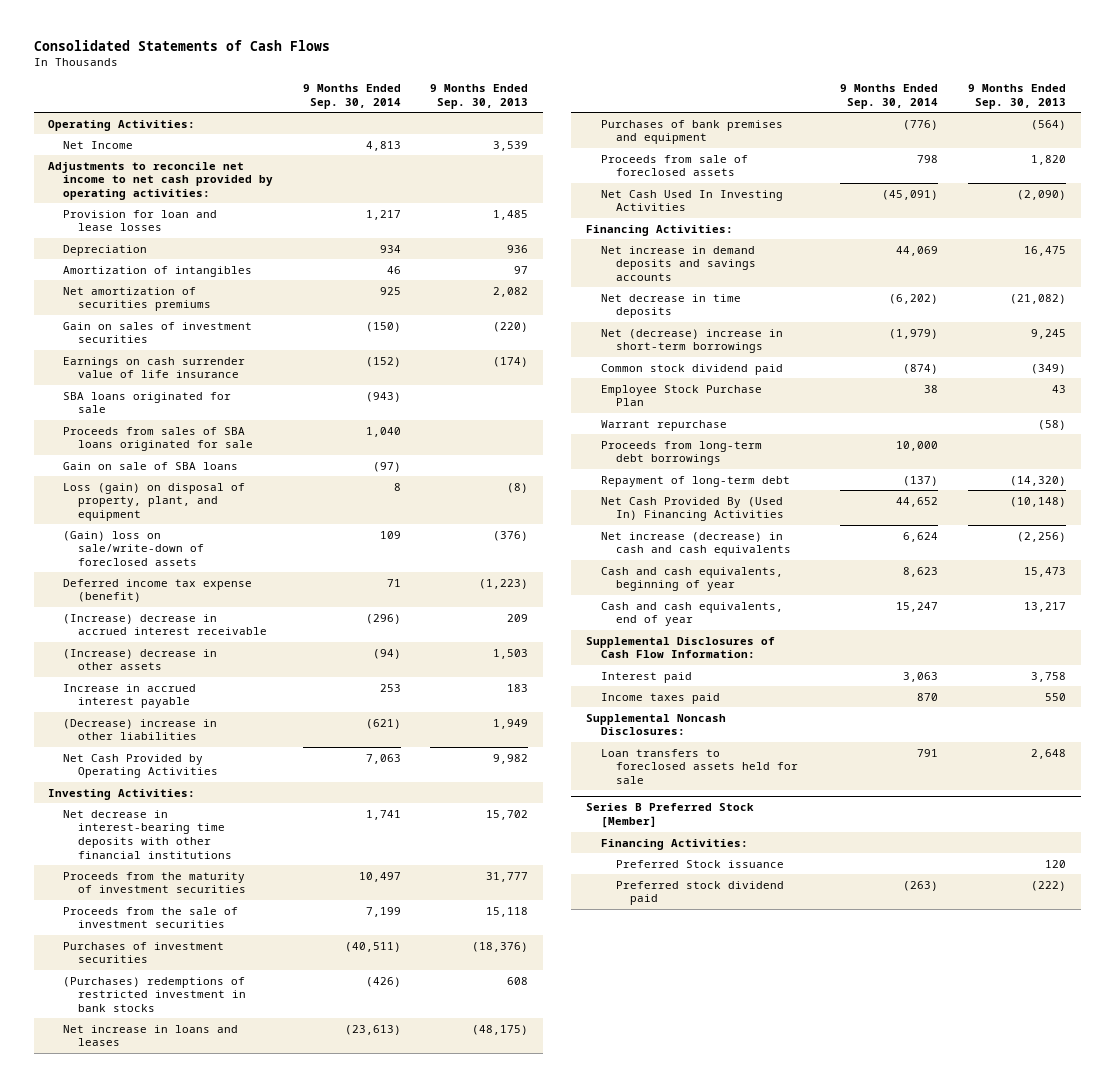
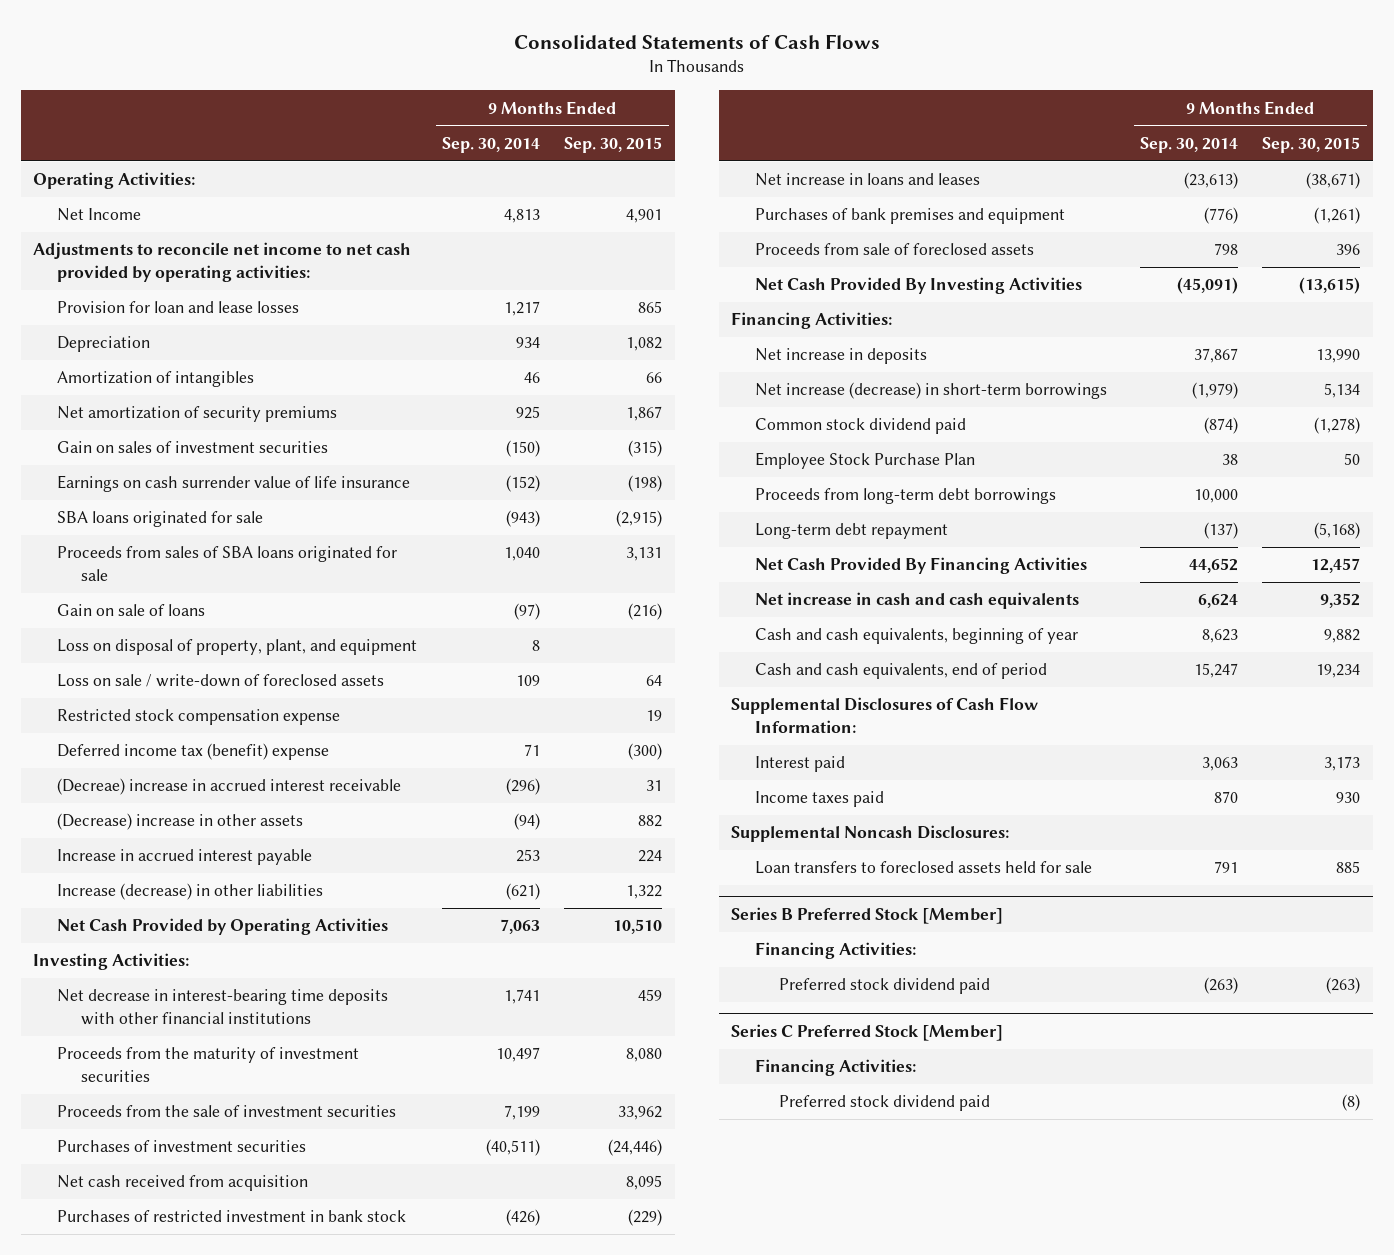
- | 9 Months Ended Sep. 30, 2014 | 9 Months Ended Sep. 30, 2013
+ | 9 Months Ended Sep. 30, 2014 | 9 Months Ended Sep. 30, 2015
- Net amortization of securities premiums | 925 | 2,082
+ Net amortization of security premiums | 925 | 1,867
- Gain on sale of SBA loans | (97) |
- Loss (gain) on disposal of property, plant, and equipment | 8 | (8)
- (Gain) loss on sale/write-down of foreclosed assets | 109 | (376)
- Deferred income tax expense (benefit) | 71 | (1,223)
- (Increase) decrease in accrued interest receivable | (296) | 209
- (Increase) decrease in other assets | (94) | 1,503
+ Gain on sale of loans | (97) | (216)
+ Loss on disposal of property, plant, and equipment | 8 |
+ Loss on sale / write-down of foreclosed assets | 109 | 64
+ Restricted stock compensation expense | | 19
+ Deferred income tax (benefit) expense | 71 | (300)
+ (Decreae) increase in accrued interest receivable | (296) | 31
+ (Decrease) increase in other assets | (94) | 882
- (Decrease) increase in other liabilities | (621) | 1,949
+ Increase (decrease) in other liabilities | (621) | 1,322
- (Purchases) redemptions of restricted investment in bank stocks | (426) | 608
+ Net cash received from acquisition | | 8,095
+ Purchases of restricted investment in bank stock | (426) | (229)
- Net Cash Used In Investing Activities | (45,091) | (2,090)
+ Net Cash Provided By Investing Activities | (45,091) | (13,615)
- Net increase in demand deposits and savings accounts | 44,069 | 16,475
- Net decrease in time deposits | (6,202) | (21,082)
- Net (decrease) increase in short-term borrowings | (1,979) | 9,245
+ Net increase in deposits | 37,867 | 13,990
+ Net increase (decrease) in short-term borrowings | (1,979) | 5,134
- Warrant repurchase | | (58)
- Repayment of long-term debt | (137) | (14,320)
- Net Cash Provided By (Used In) Financing Activities | 44,652 | (10,148)
- Net increase (decrease) in cash and cash equivalents | 6,624 | (2,256)
+ Long-term debt repayment | (137) | (5,168)
+ Net Cash Provided By Financing Activities | 44,652 | 12,457
+ Net increase in cash and cash equivalents | 6,624 | 9,352
- Cash and cash equivalents, end of year | 15,247 | 13,217
+ Cash and cash equivalents, end of period | 15,247 | 19,234
@ Series B Preferred Stock [Member]
- Preferred Stock issuance | | 120
+ Series C Preferred Stock [Member]
+ Financing Activities:
+ Preferred stock dividend paid | | (8)

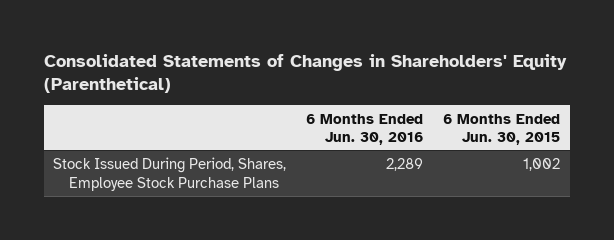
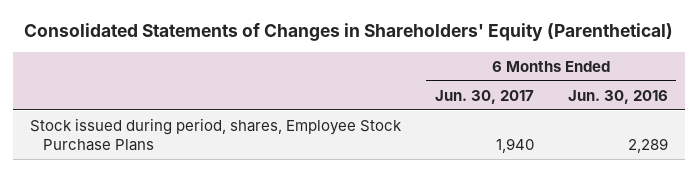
- | 6 Months Ended Jun. 30, 2016 | 6 Months Ended Jun. 30, 2015
+ | 6 Months Ended Jun. 30, 2017 | 6 Months Ended Jun. 30, 2016
- Stock Issued During Period, Shares, Employee Stock Purchase Plans | 2,289 | 1,002
+ Stock issued during period, shares, Employee Stock Purchase Plans | 1,940 | 2,289

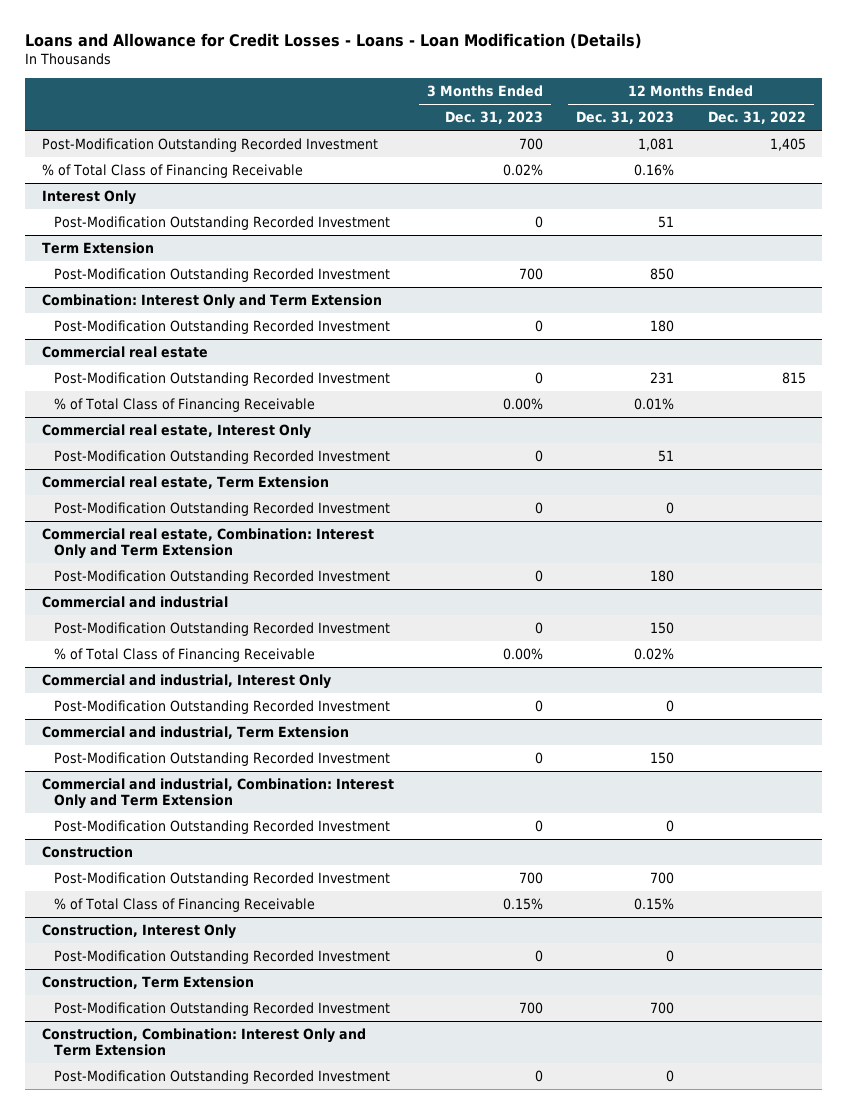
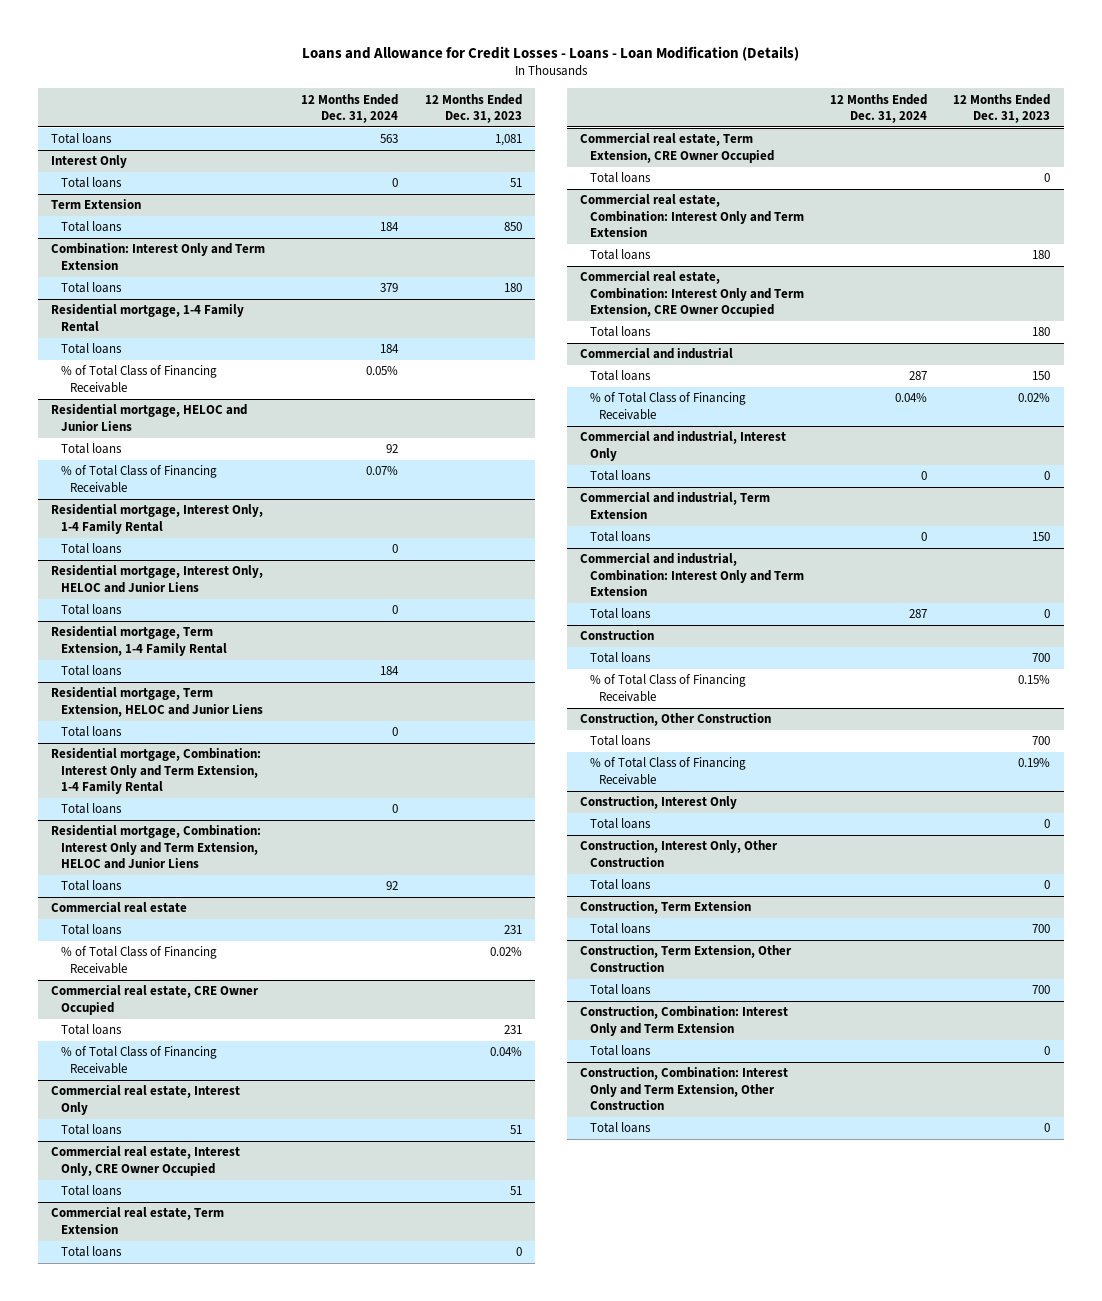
- | 3 Months Ended Dec. 31, 2023 | 12 Months Ended Dec. 31, 2023 | 12 Months Ended Dec. 31, 2022
+ | 12 Months Ended Dec. 31, 2024 | 12 Months Ended Dec. 31, 2023
- Post-Modification Outstanding Recorded Investment | 700 | 1,081 | 1,405
- % of Total Class of Financing Receivable | 0.02% | 0.16% |
+ Total loans | 563 | 1,081
@ Interest Only
- Post-Modification Outstanding Recorded Investment | 0 | 51 |
+ Total loans | 0 | 51
@ Term Extension
- Post-Modification Outstanding Recorded Investment | 700 | 850 |
+ Total loans | 184 | 850
@ Combination: Interest Only and Term Extension
- Post-Modification Outstanding Recorded Investment | 0 | 180 |
+ Total loans | 379 | 180
+ Residential mortgage, 1-4 Family Rental
+ Total loans | 184 |
+ % of Total Class of Financing Receivable | 0.05% |
+ Residential mortgage, HELOC and Junior Liens
+ Total loans | 92 |
+ % of Total Class of Financing Receivable | 0.07% |
+ Residential mortgage, Interest Only, 1-4 Family Rental
+ Total loans | 0 |
+ Residential mortgage, Interest Only, HELOC and Junior Liens
+ Total loans | 0 |
+ Residential mortgage, Term Extension, 1-4 Family Rental
+ Total loans | 184 |
+ Residential mortgage, Term Extension, HELOC and Junior Liens
+ Total loans | 0 |
+ Residential mortgage, Combination: Interest Only and Term Extension, 1-4 Family Rental
+ Total loans | 0 |
+ Residential mortgage, Combination: Interest Only and Term Extension, HELOC and Junior Liens
+ Total loans | 92 |
@ Commercial real estate
- Post-Modification Outstanding Recorded Investment | 0 | 231 | 815
- % of Total Class of Financing Receivable | 0.00% | 0.01% |
+ Total loans | | 231
+ % of Total Class of Financing Receivable | | 0.02%
+ Commercial real estate, CRE Owner Occupied
+ Total loans | | 231
+ % of Total Class of Financing Receivable | | 0.04%
@ Commercial real estate, Interest Only
- Post-Modification Outstanding Recorded Investment | 0 | 51 |
+ Total loans | | 51
+ Commercial real estate, Interest Only, CRE Owner Occupied
+ Total loans | | 51
@ Commercial real estate, Term Extension
- Post-Modification Outstanding Recorded Investment | 0 | 0 |
+ Total loans | | 0
+ Commercial real estate, Term Extension, CRE Owner Occupied
+ Total loans | | 0
@ Commercial real estate, Combination: Interest Only and Term Extension
- Post-Modification Outstanding Recorded Investment | 0 | 180 |
+ Total loans | | 180
+ Commercial real estate, Combination: Interest Only and Term Extension, CRE Owner Occupied
+ Total loans | | 180
@ Commercial and industrial
- Post-Modification Outstanding Recorded Investment | 0 | 150 |
+ Total loans | 287 | 150
@ Commercial and industrial, Interest Only
- Post-Modification Outstanding Recorded Investment | 0 | 0 |
+ Total loans | 0 | 0
@ Commercial and industrial, Term Extension
- Post-Modification Outstanding Recorded Investment | 0 | 150 |
+ Total loans | 0 | 150
@ Commercial and industrial, Combination: Interest Only and Term Extension
- Post-Modification Outstanding Recorded Investment | 0 | 0 |
+ Total loans | 287 | 0
@ Construction
- Post-Modification Outstanding Recorded Investment | 700 | 700 |
+ Total loans | | 700
+ Construction, Other Construction
+ Total loans | | 700
+ % of Total Class of Financing Receivable | | 0.19%
@ Construction, Interest Only
- Post-Modification Outstanding Recorded Investment | 0 | 0 |
+ Total loans | | 0
+ Construction, Interest Only, Other Construction
+ Total loans | | 0
@ Construction, Term Extension
- Post-Modification Outstanding Recorded Investment | 700 | 700 |
+ Total loans | | 700
+ Construction, Term Extension, Other Construction
+ Total loans | | 700
@ Construction, Combination: Interest Only and Term Extension
- Post-Modification Outstanding Recorded Investment | 0 | 0 |
+ Total loans | | 0
+ Construction, Combination: Interest Only and Term Extension, Other Construction
+ Total loans | | 0

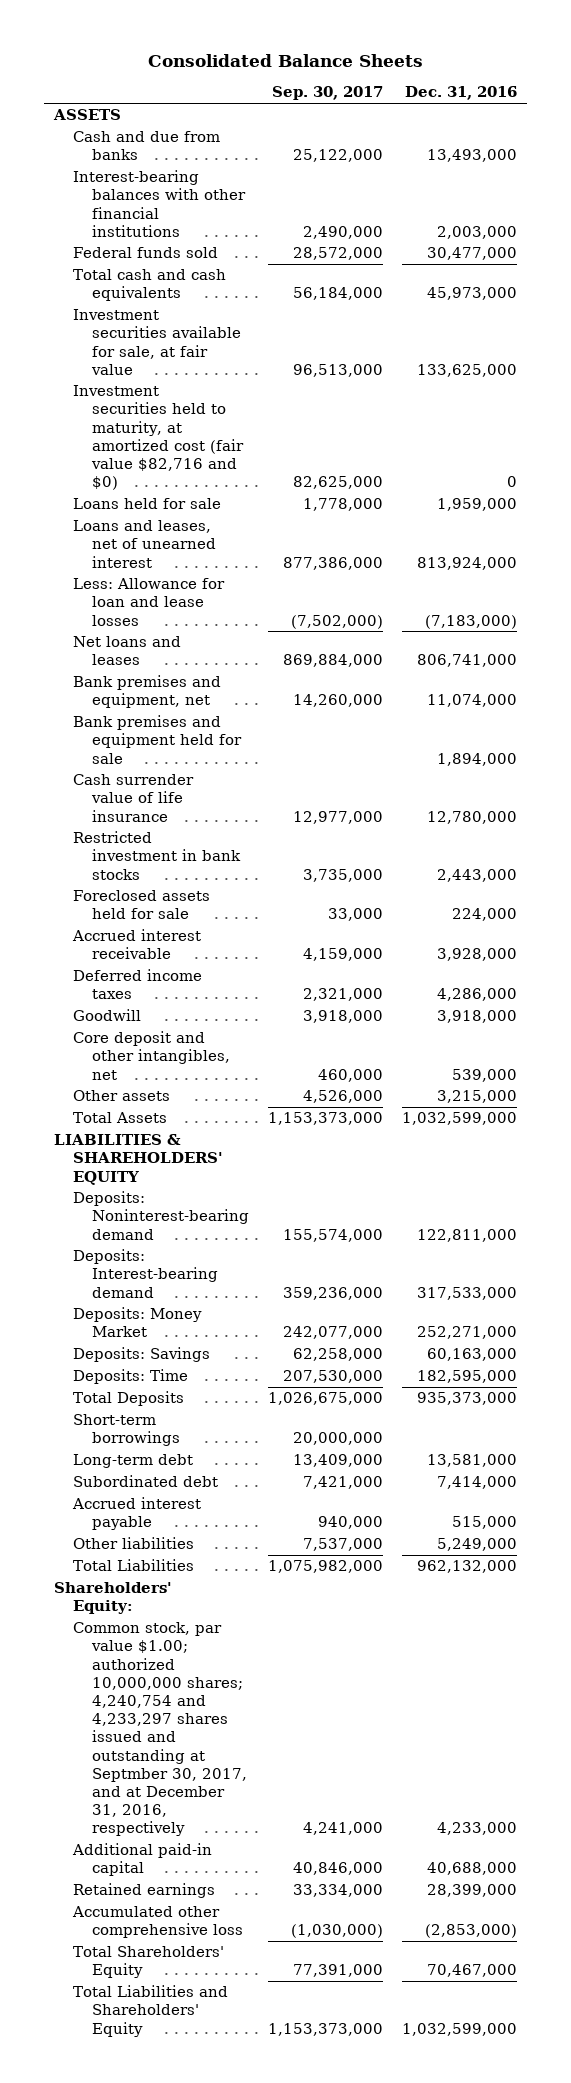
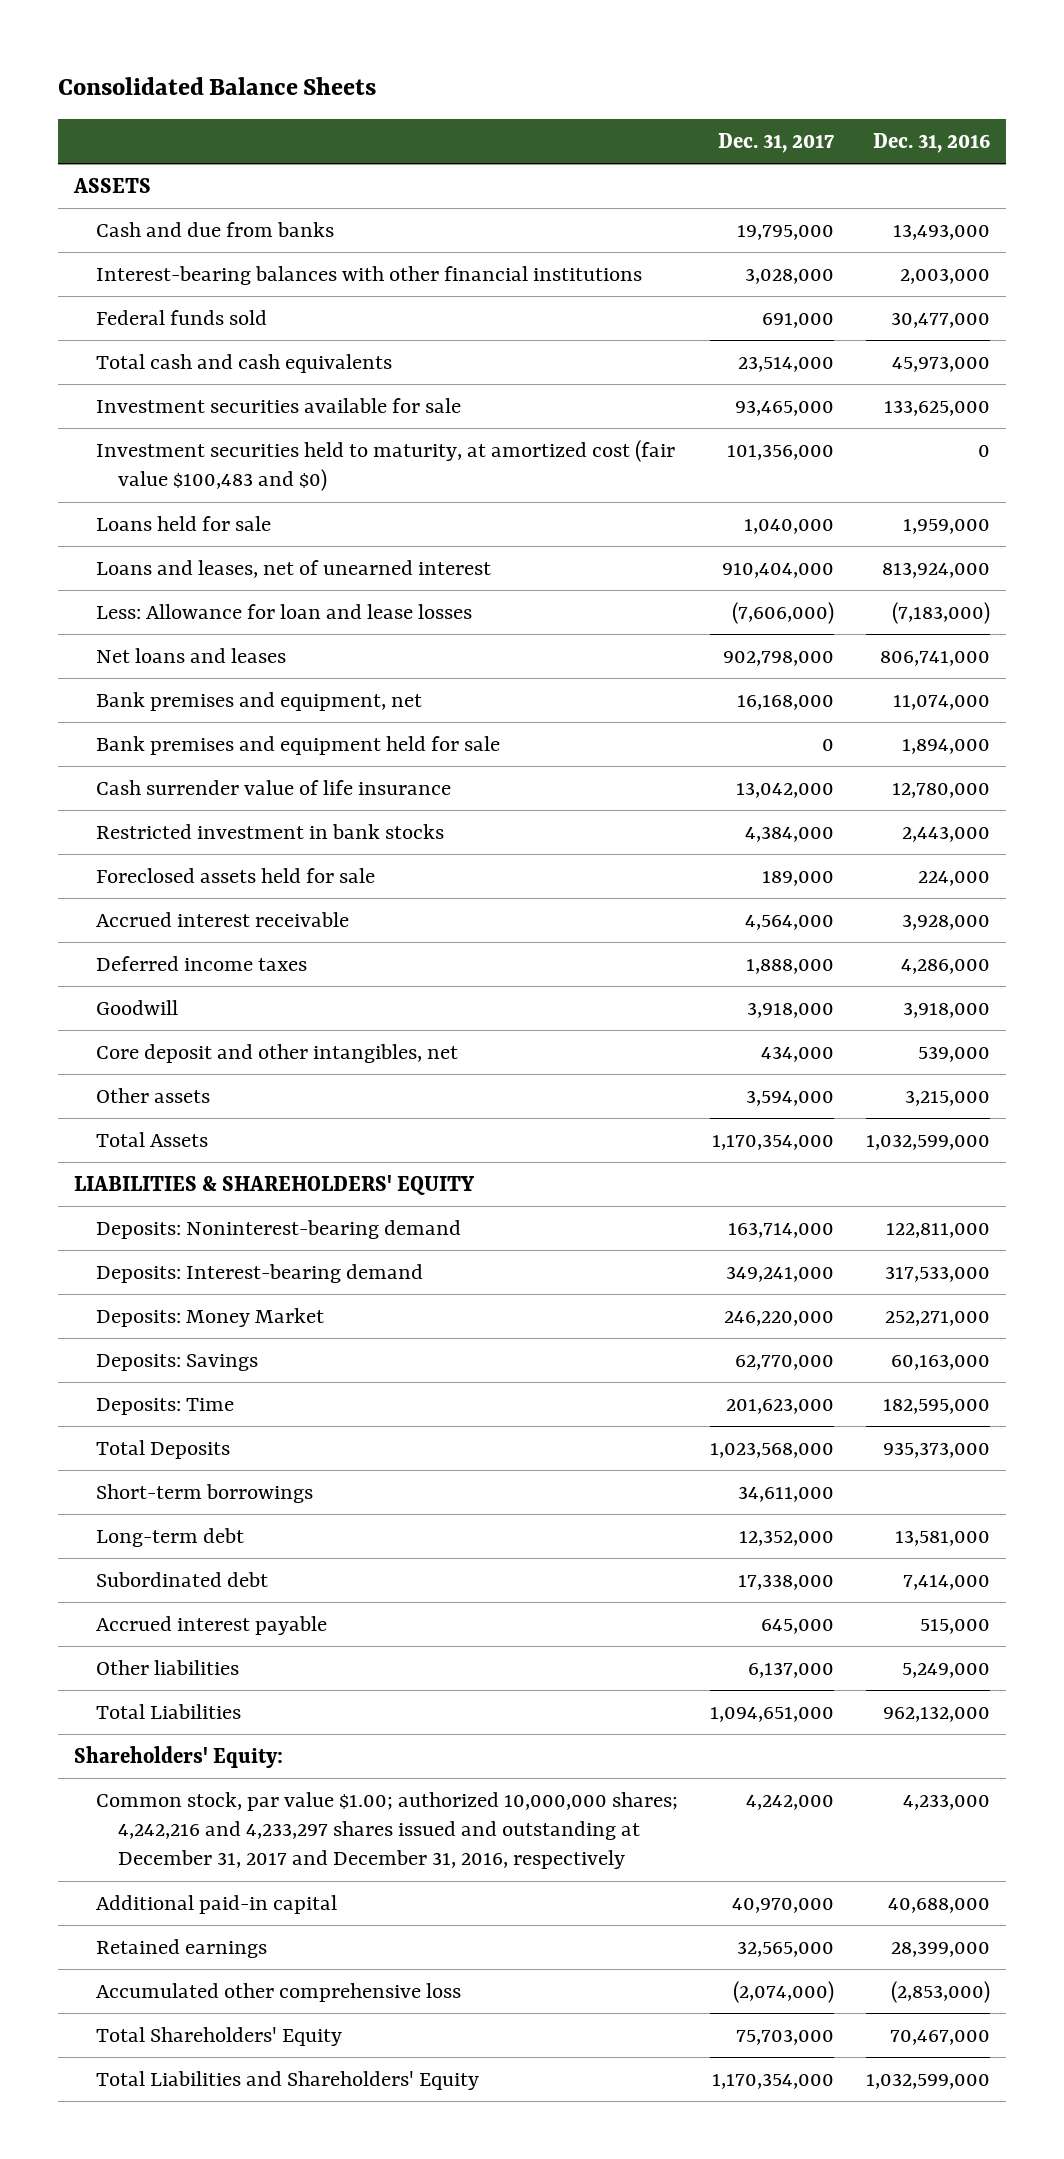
- | Sep. 30, 2017 | Dec. 31, 2016
+ | Dec. 31, 2017 | Dec. 31, 2016
- Investment securities available for sale, at fair value | 96,513,000 | 133,625,000
- Investment securities held to maturity, at amortized cost (fair value $82,716 and $0) | 82,625,000 | 0
+ Investment securities available for sale | 93,465,000 | 133,625,000
+ Investment securities held to maturity, at amortized cost (fair value $100,483 and $0) | 101,356,000 | 0
- Common stock, par value $1.00; authorized 10,000,000 shares; 4,240,754 and 4,233,297 shares issued and outstanding at Septmber 30, 2017, and at December 31, 2016, respectively | 4,241,000 | 4,233,000
+ Common stock, par value $1.00; authorized 10,000,000 shares; 4,242,216 and 4,233,297 shares issued and outstanding at December 31, 2017 and December 31, 2016, respectively | 4,242,000 | 4,233,000

